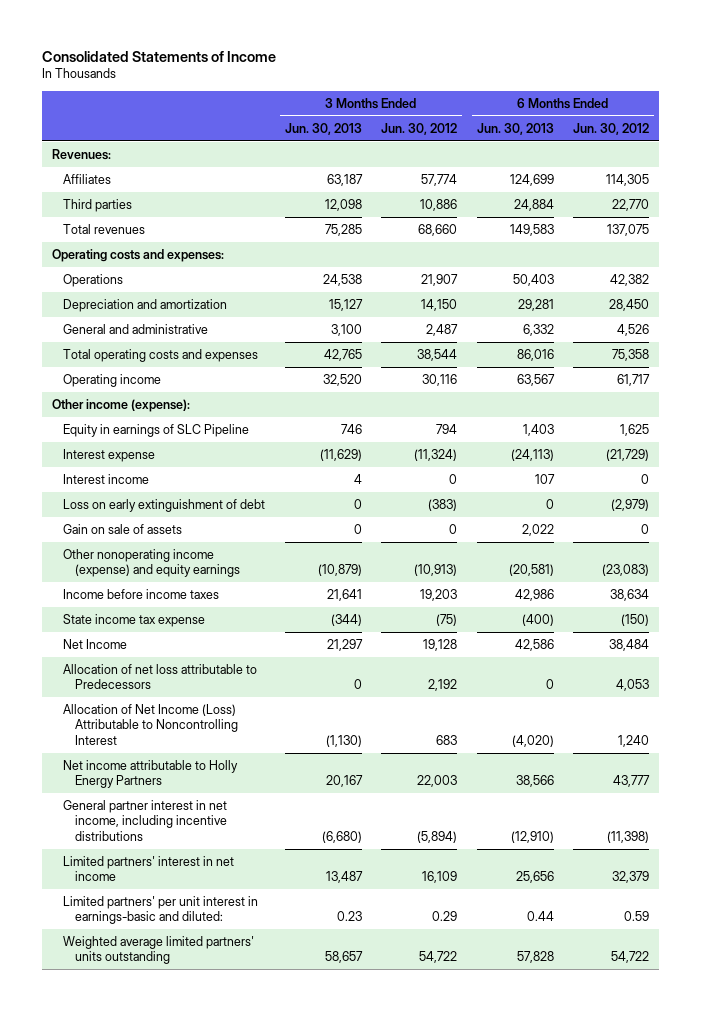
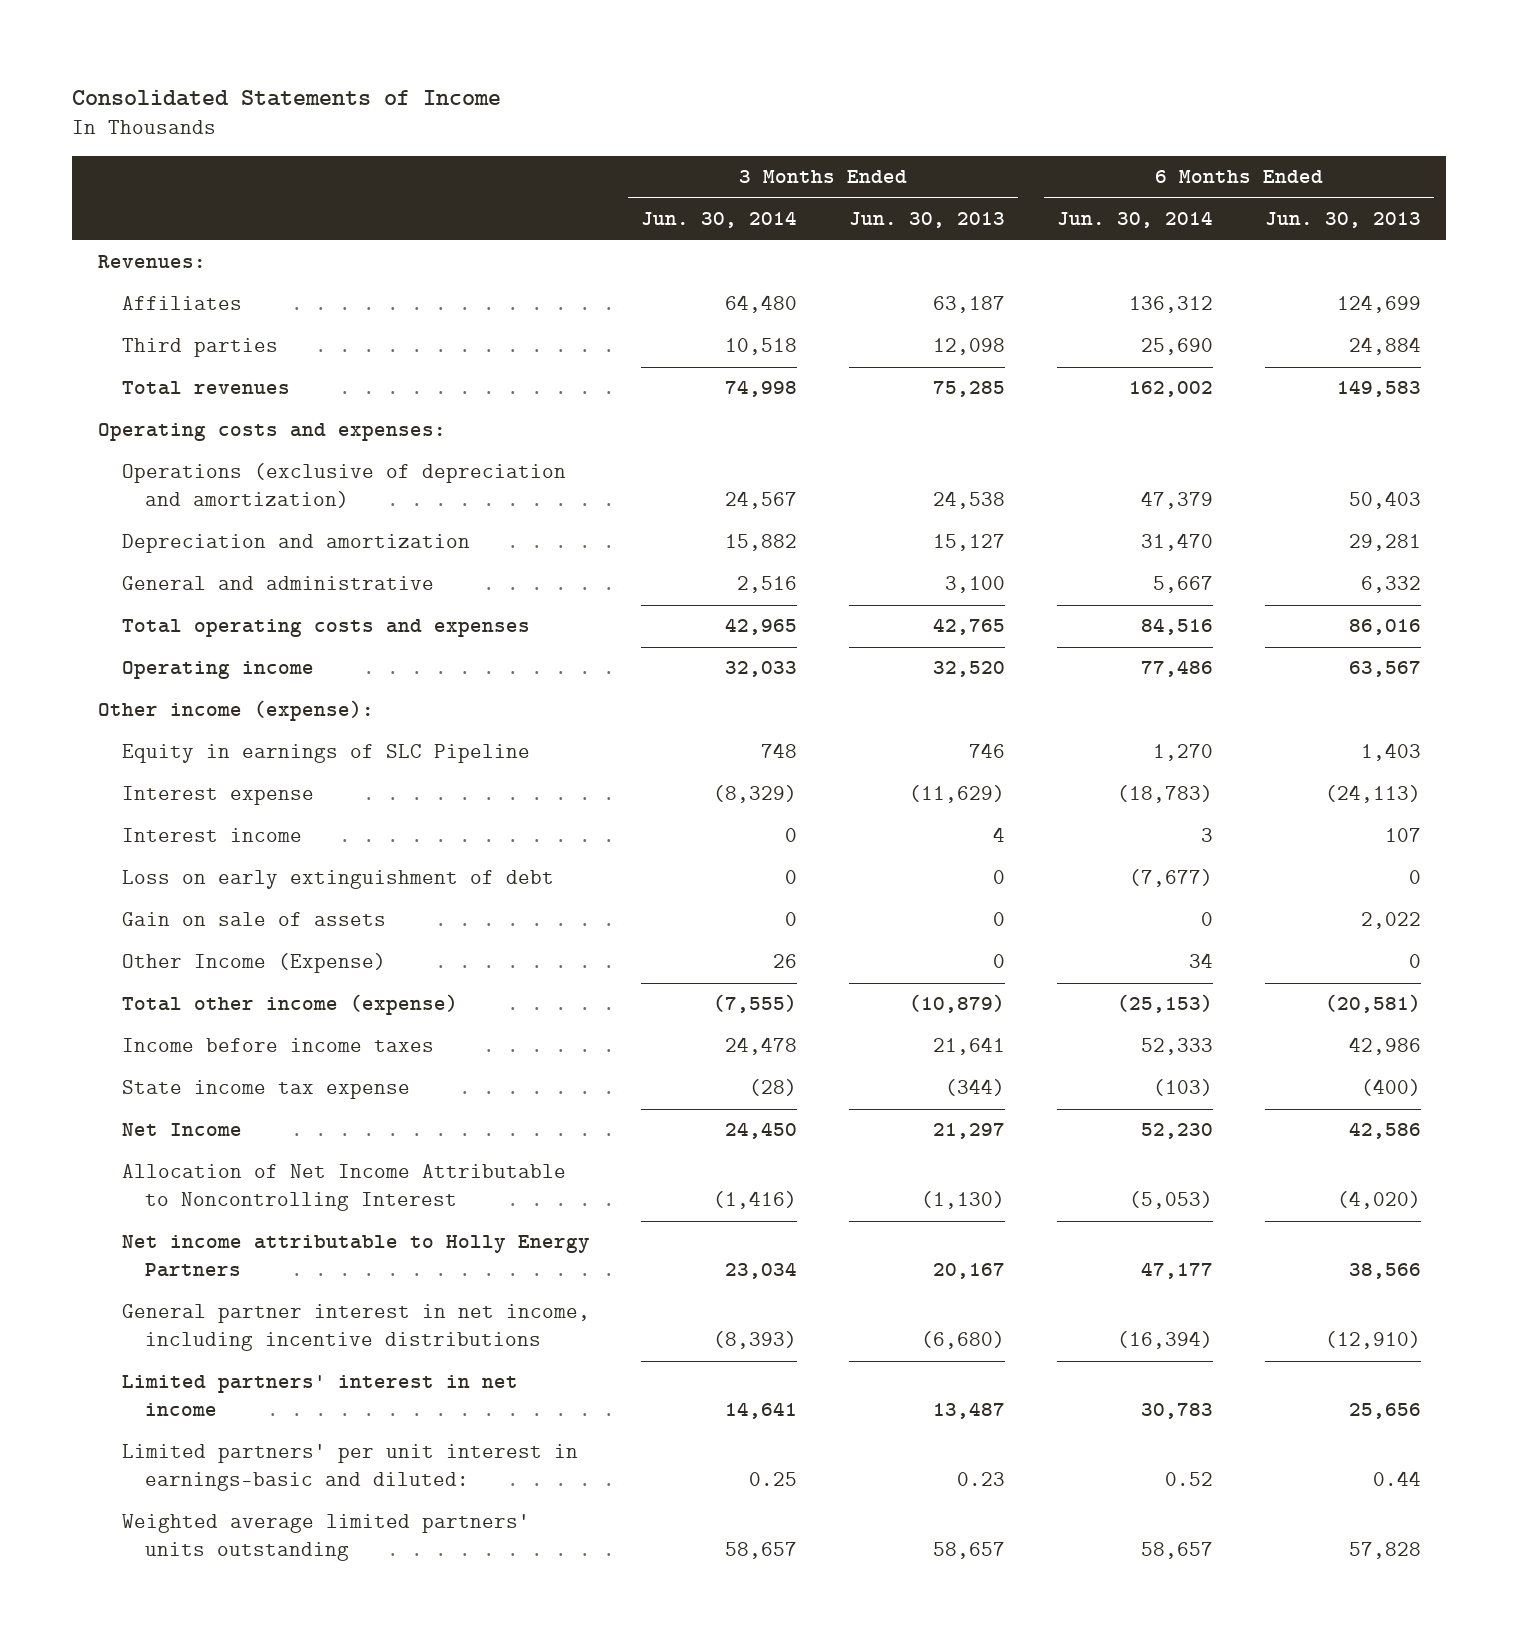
- | 3 Months Ended Jun. 30, 2013 | 3 Months Ended Jun. 30, 2012 | 6 Months Ended Jun. 30, 2013 | 6 Months Ended Jun. 30, 2012
+ | 3 Months Ended Jun. 30, 2014 | 3 Months Ended Jun. 30, 2013 | 6 Months Ended Jun. 30, 2014 | 6 Months Ended Jun. 30, 2013
- Operations | 24,538 | 21,907 | 50,403 | 42,382
+ Operations (exclusive of depreciation and amortization) | 24,567 | 24,538 | 47,379 | 50,403
- Other nonoperating income (expense) and equity earnings | (10,879) | (10,913) | (20,581) | (23,083)
+ Other Income (Expense) | 26 | 0 | 34 | 0
+ Total other income (expense) | (7,555) | (10,879) | (25,153) | (20,581)
- Allocation of net loss attributable to Predecessors | 0 | 2,192 | 0 | 4,053
- Allocation of Net Income (Loss) Attributable to Noncontrolling Interest | (1,130) | 683 | (4,020) | 1,240
+ Allocation of Net Income Attributable to Noncontrolling Interest | (1,416) | (1,130) | (5,053) | (4,020)

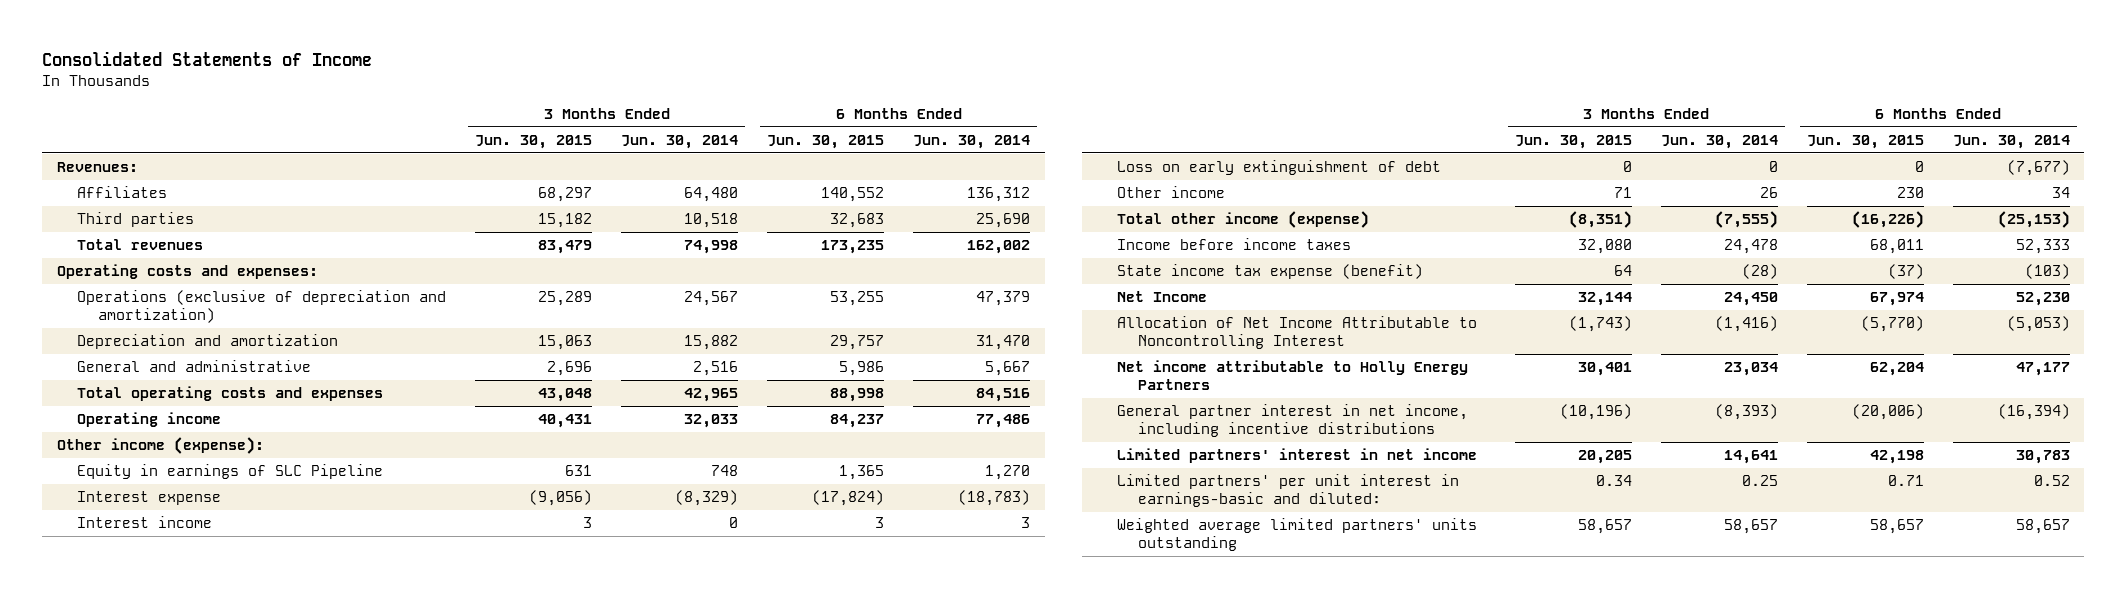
- | 3 Months Ended Jun. 30, 2014 | 3 Months Ended Jun. 30, 2013 | 6 Months Ended Jun. 30, 2014 | 6 Months Ended Jun. 30, 2013
+ | 3 Months Ended Jun. 30, 2015 | 3 Months Ended Jun. 30, 2014 | 6 Months Ended Jun. 30, 2015 | 6 Months Ended Jun. 30, 2014
- Gain on sale of assets | 0 | 0 | 0 | 2,022
- Other Income (Expense) | 26 | 0 | 34 | 0
+ Other income | 71 | 26 | 230 | 34
- State income tax expense | (28) | (344) | (103) | (400)
+ State income tax expense (benefit) | 64 | (28) | (37) | (103)

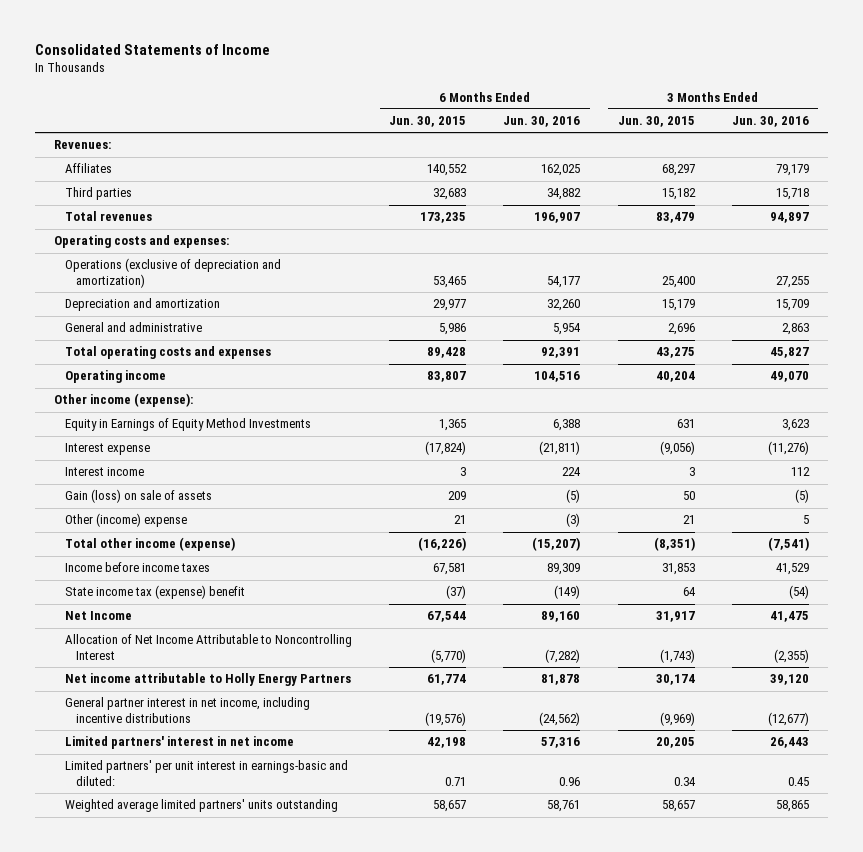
- | 3 Months Ended Jun. 30, 2015 | 3 Months Ended Jun. 30, 2014 | 6 Months Ended Jun. 30, 2015 | 6 Months Ended Jun. 30, 2014
+ | 6 Months Ended Jun. 30, 2015 | 6 Months Ended Jun. 30, 2016 | 3 Months Ended Jun. 30, 2015 | 3 Months Ended Jun. 30, 2016
- Operations (exclusive of depreciation and amortization) | 25,289 | 24,567 | 53,255 | 47,379
- Depreciation and amortization | 15,063 | 15,882 | 29,757 | 31,470
+ Operations (exclusive of depreciation and amortization) | 53,465 | 54,177 | 25,400 | 27,255
+ Depreciation and amortization | 29,977 | 32,260 | 15,179 | 15,709
- Total operating costs and expenses | 43,048 | 42,965 | 88,998 | 84,516
- Operating income | 40,431 | 32,033 | 84,237 | 77,486
+ Total operating costs and expenses | 89,428 | 92,391 | 43,275 | 45,827
+ Operating income | 83,807 | 104,516 | 40,204 | 49,070
- Equity in earnings of SLC Pipeline | 631 | 748 | 1,365 | 1,270
+ Equity in Earnings of Equity Method Investments | 1,365 | 6,388 | 631 | 3,623
- Loss on early extinguishment of debt | 0 | 0 | 0 | (7,677)
- Other income | 71 | 26 | 230 | 34
+ Gain (loss) on sale of assets | 209 | (5) | 50 | (5)
+ Other (income) expense | 21 | (3) | 21 | 5
- Income before income taxes | 32,080 | 24,478 | 68,011 | 52,333
- State income tax expense (benefit) | 64 | (28) | (37) | (103)
- Net Income | 32,144 | 24,450 | 67,974 | 52,230
+ Income before income taxes | 67,581 | 89,309 | 31,853 | 41,529
+ State income tax (expense) benefit | (37) | (149) | 64 | (54)
+ Net Income | 67,544 | 89,160 | 31,917 | 41,475
- Net income attributable to Holly Energy Partners | 30,401 | 23,034 | 62,204 | 47,177
- General partner interest in net income, including incentive distributions | (10,196) | (8,393) | (20,006) | (16,394)
+ Net income attributable to Holly Energy Partners | 61,774 | 81,878 | 30,174 | 39,120
+ General partner interest in net income, including incentive distributions | (19,576) | (24,562) | (9,969) | (12,677)

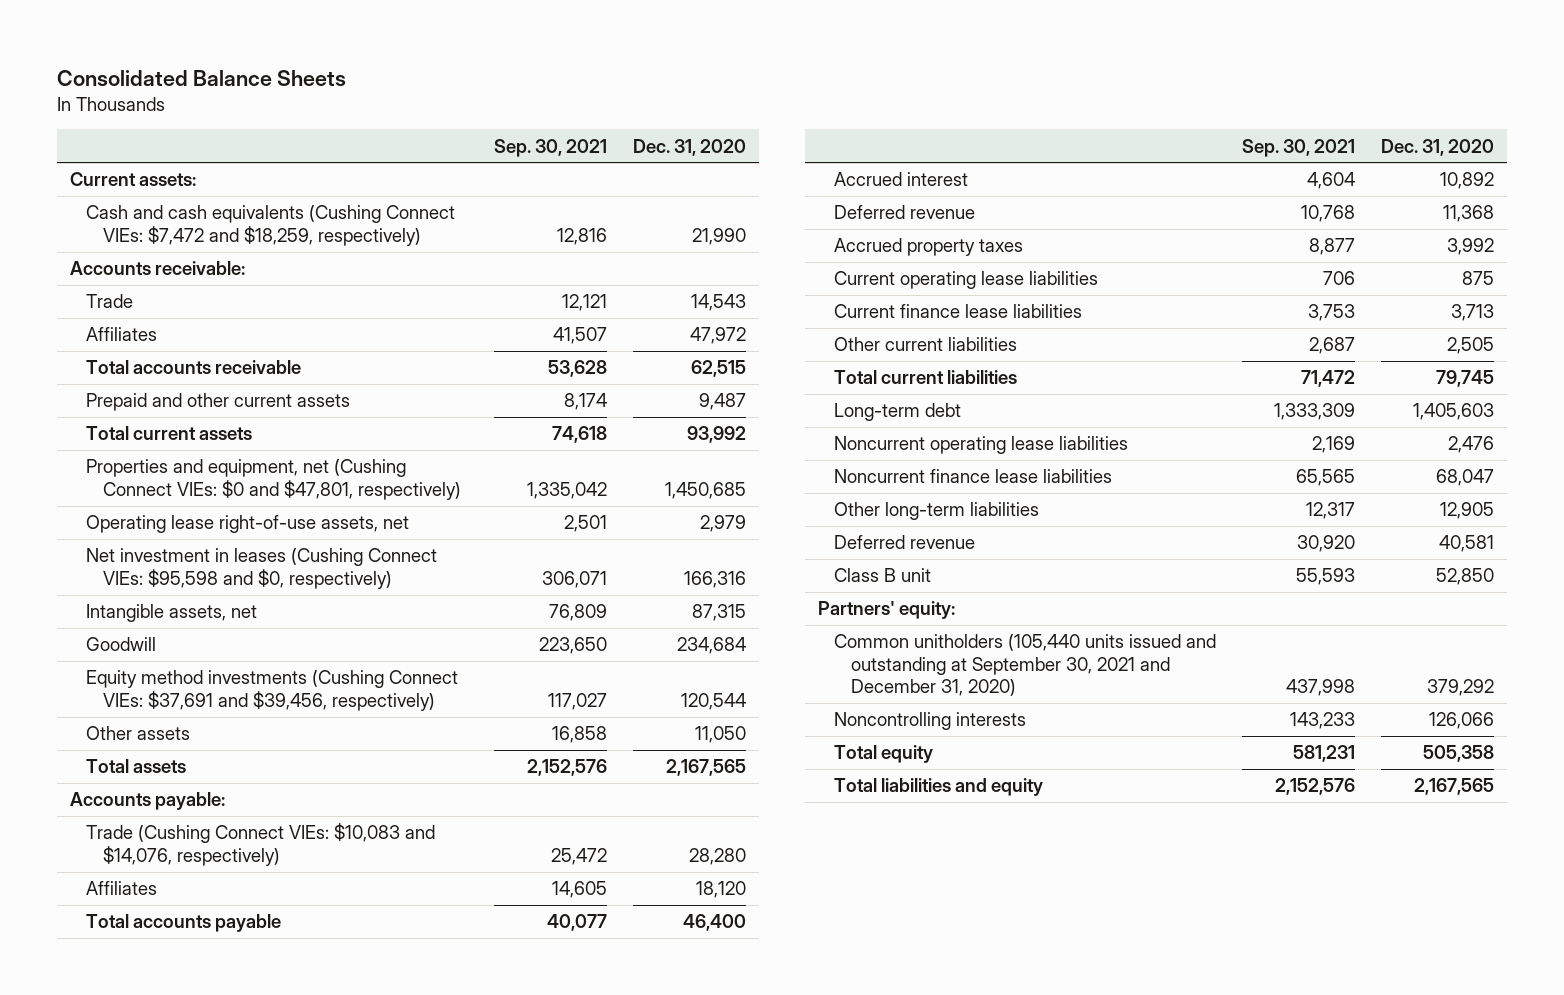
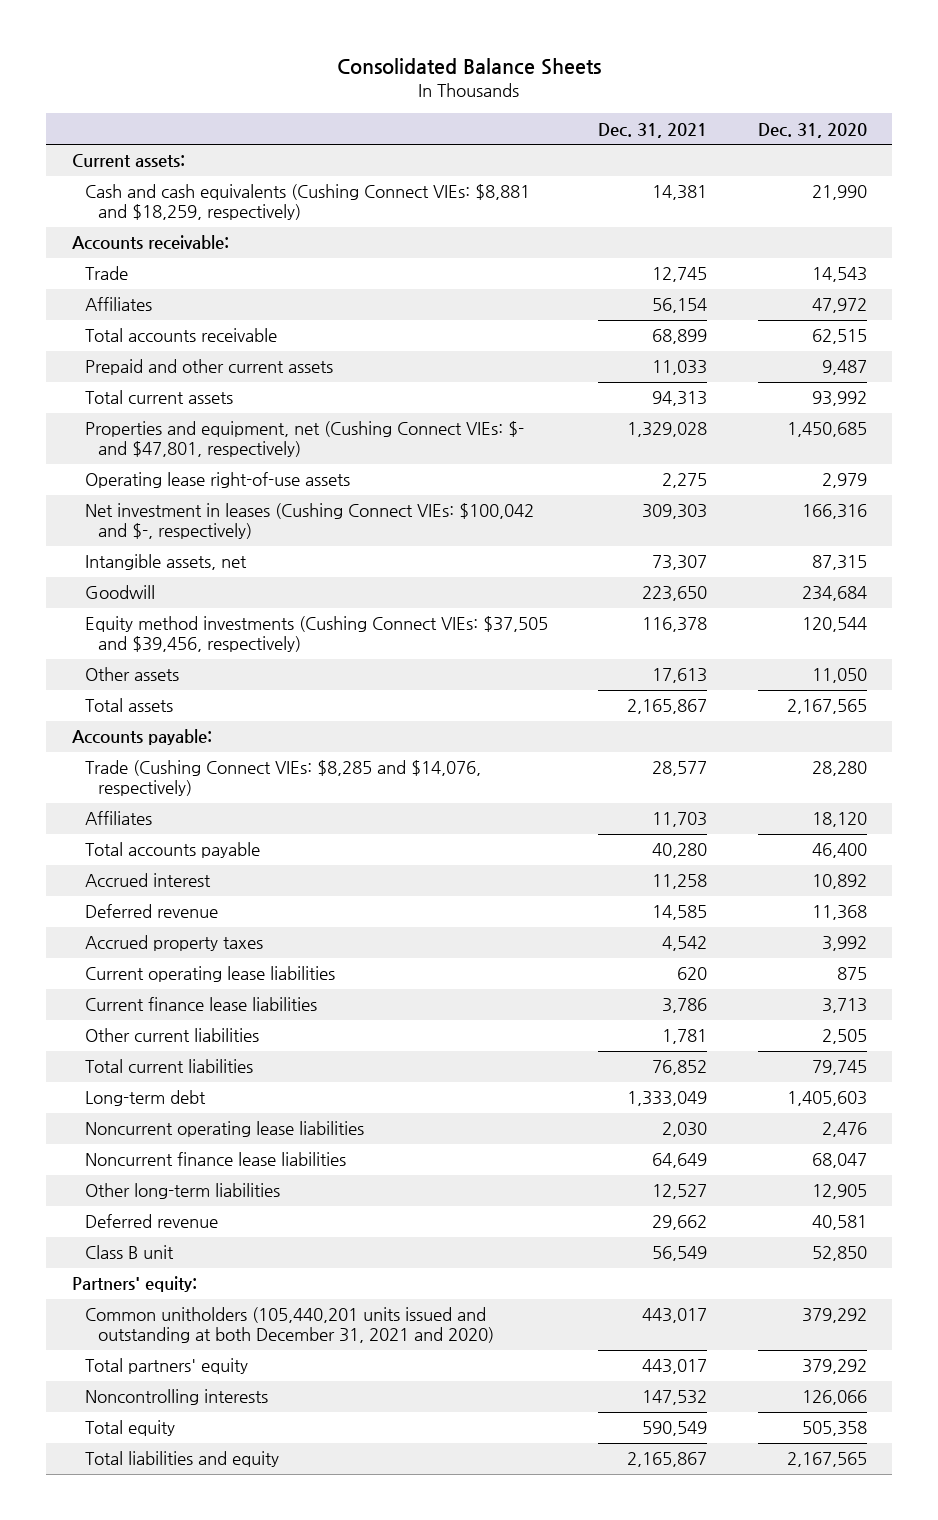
- | Sep. 30, 2021 | Dec. 31, 2020
+ | Dec. 31, 2021 | Dec. 31, 2020
- Cash and cash equivalents (Cushing Connect VIEs: $7,472 and $18,259, respectively) | 12,816 | 21,990
+ Cash and cash equivalents (Cushing Connect VIEs: $8,881 and $18,259, respectively) | 14,381 | 21,990
- Properties and equipment, net (Cushing Connect VIEs: $0 and $47,801, respectively) | 1,335,042 | 1,450,685
- Operating lease right-of-use assets, net | 2,501 | 2,979
- Net investment in leases (Cushing Connect VIEs: $95,598 and $0, respectively) | 306,071 | 166,316
+ Properties and equipment, net (Cushing Connect VIEs: $- and $47,801, respectively) | 1,329,028 | 1,450,685
+ Operating lease right-of-use assets | 2,275 | 2,979
+ Net investment in leases (Cushing Connect VIEs: $100,042 and $-, respectively) | 309,303 | 166,316
- Equity method investments (Cushing Connect VIEs: $37,691 and $39,456, respectively) | 117,027 | 120,544
+ Equity method investments (Cushing Connect VIEs: $37,505 and $39,456, respectively) | 116,378 | 120,544
- Trade (Cushing Connect VIEs: $10,083 and $14,076, respectively) | 25,472 | 28,280
+ Trade (Cushing Connect VIEs: $8,285 and $14,076, respectively) | 28,577 | 28,280
- Common unitholders (105,440 units issued and outstanding at September 30, 2021 and December 31, 2020) | 437,998 | 379,292
+ Common unitholders (105,440,201 units issued and outstanding at both December 31, 2021 and 2020) | 443,017 | 379,292
+ Total partners' equity | 443,017 | 379,292

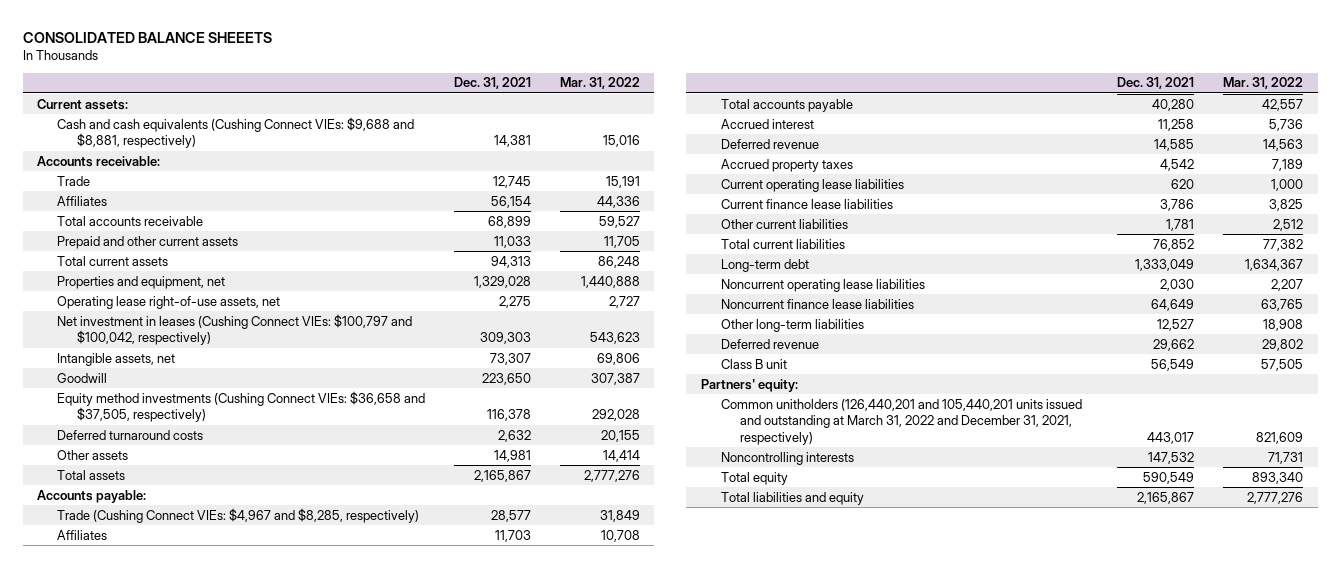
- Consolidated Balance Sheets
+ CONSOLIDATED BALANCE SHEEETS
- | Dec. 31, 2021 | Dec. 31, 2020
+ | Dec. 31, 2021 | Mar. 31, 2022
- Cash and cash equivalents (Cushing Connect VIEs: $8,881 and $18,259, respectively) | 14,381 | 21,990
+ Cash and cash equivalents (Cushing Connect VIEs: $9,688 and $8,881, respectively) | 14,381 | 15,016
- Properties and equipment, net (Cushing Connect VIEs: $- and $47,801, respectively) | 1,329,028 | 1,450,685
- Operating lease right-of-use assets | 2,275 | 2,979
- Net investment in leases (Cushing Connect VIEs: $100,042 and $-, respectively) | 309,303 | 166,316
+ Properties and equipment, net | 1,329,028 | 1,440,888
+ Operating lease right-of-use assets, net | 2,275 | 2,727
+ Net investment in leases (Cushing Connect VIEs: $100,797 and $100,042, respectively) | 309,303 | 543,623
- Equity method investments (Cushing Connect VIEs: $37,505 and $39,456, respectively) | 116,378 | 120,544
- Other assets | 17,613 | 11,050
+ Equity method investments (Cushing Connect VIEs: $36,658 and $37,505, respectively) | 116,378 | 292,028
+ Deferred turnaround costs | 2,632 | 20,155
+ Other assets | 14,981 | 14,414
- Trade (Cushing Connect VIEs: $8,285 and $14,076, respectively) | 28,577 | 28,280
+ Trade (Cushing Connect VIEs: $4,967 and $8,285, respectively) | 28,577 | 31,849
- Common unitholders (105,440,201 units issued and outstanding at both December 31, 2021 and 2020) | 443,017 | 379,292
- Total partners' equity | 443,017 | 379,292
+ Common unitholders (126,440,201 and 105,440,201 units issued and outstanding at March 31, 2022 and December 31, 2021, respectively) | 443,017 | 821,609

